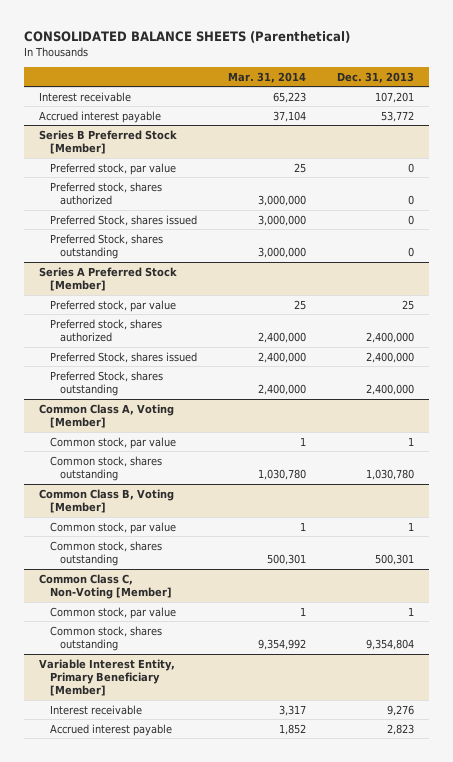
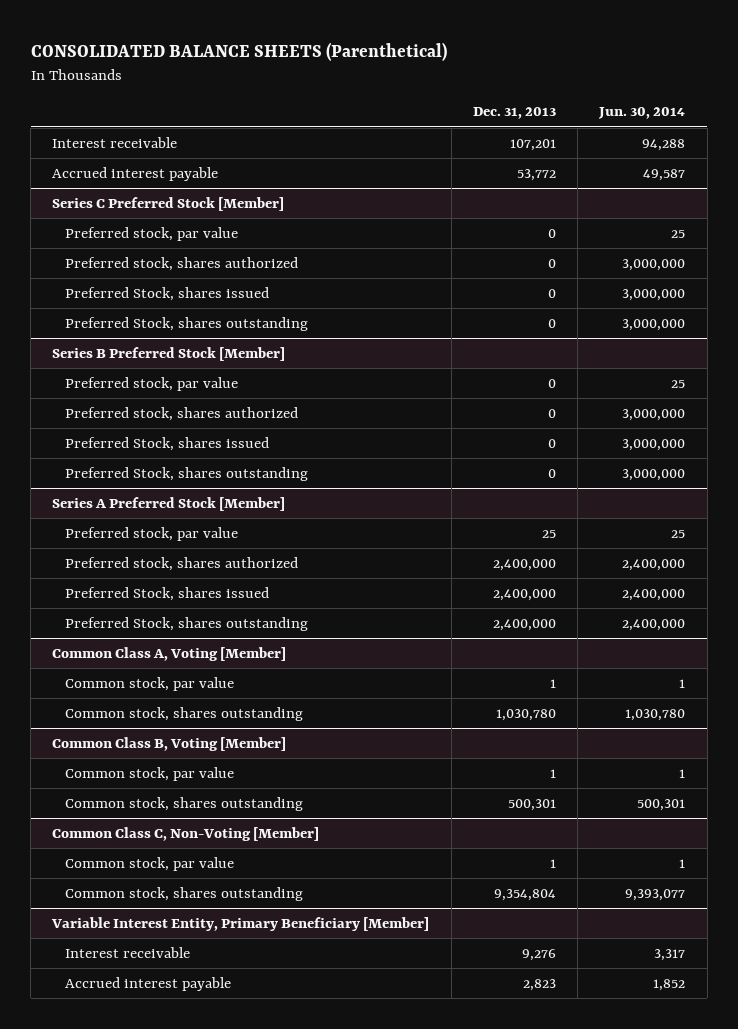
- | Mar. 31, 2014 | Dec. 31, 2013
+ | Dec. 31, 2013 | Jun. 30, 2014
+ Series C Preferred Stock [Member]
+ Preferred stock, par value | 0 | 25
+ Preferred stock, shares authorized | 0 | 3,000,000
+ Preferred Stock, shares issued | 0 | 3,000,000
+ Preferred Stock, shares outstanding | 0 | 3,000,000

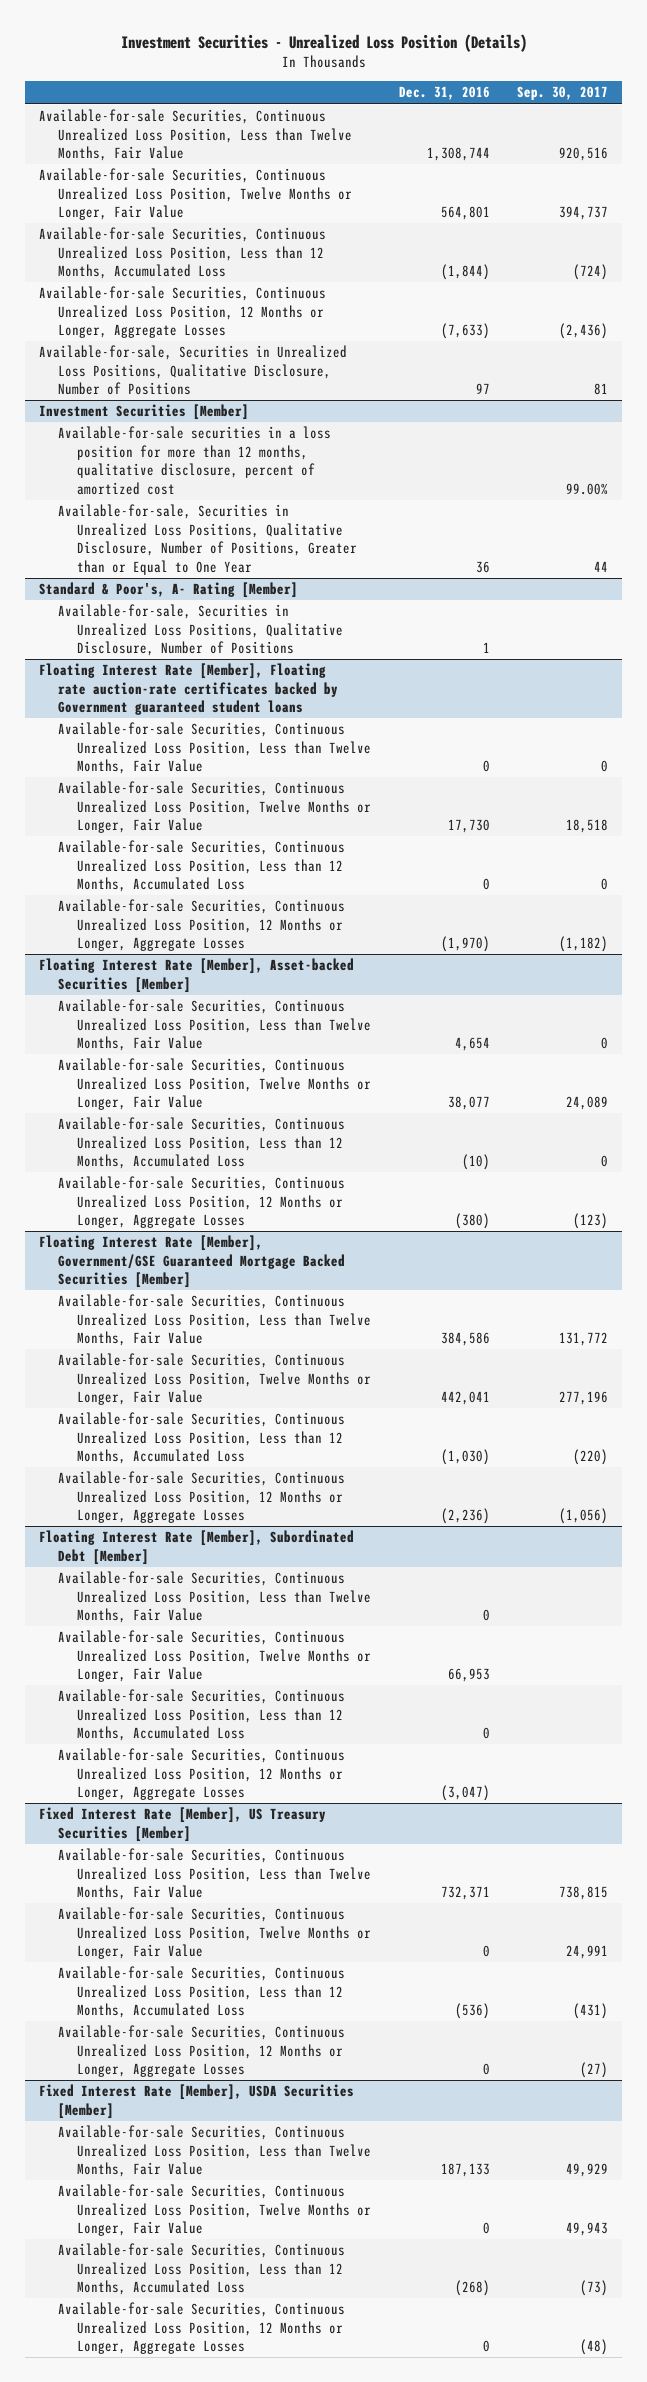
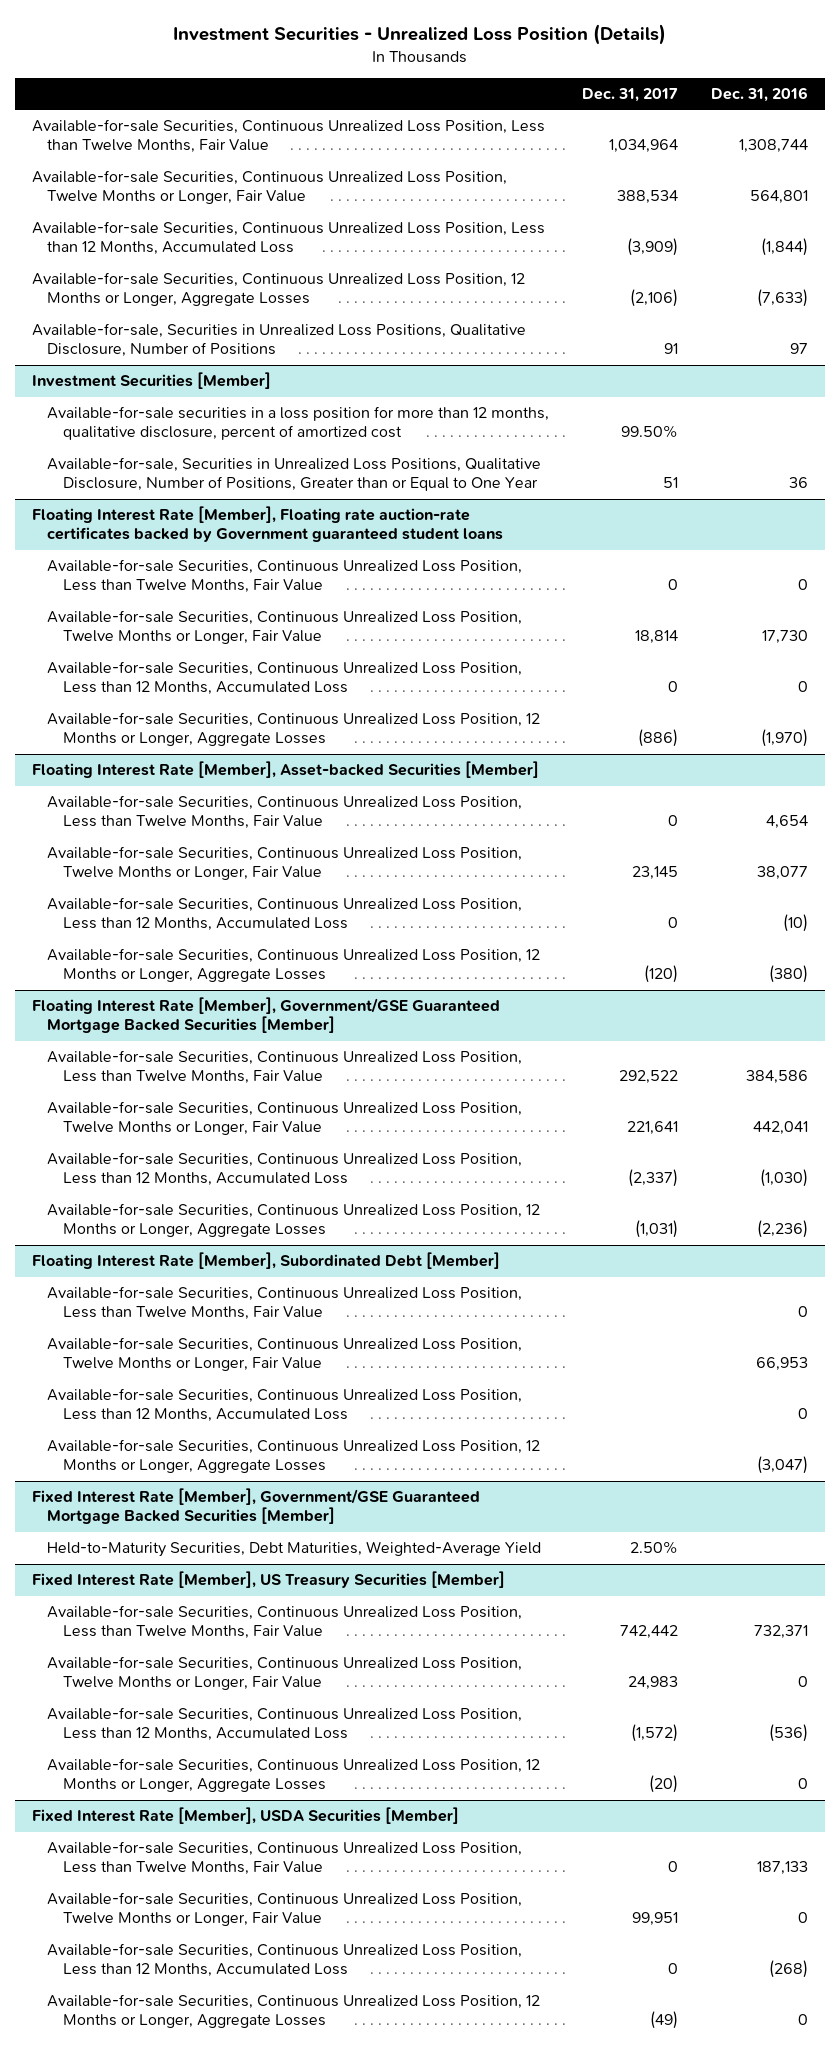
- | Dec. 31, 2016 | Sep. 30, 2017
+ | Dec. 31, 2017 | Dec. 31, 2016
- Standard & Poor's, A- Rating [Member]
- Available-for-sale, Securities in Unrealized Loss Positions, Qualitative Disclosure, Number of Positions | 1 |
+ Fixed Interest Rate [Member], Government/GSE Guaranteed Mortgage Backed Securities [Member]
+ Held-to-Maturity Securities, Debt Maturities, Weighted-Average Yield | 2.50% |

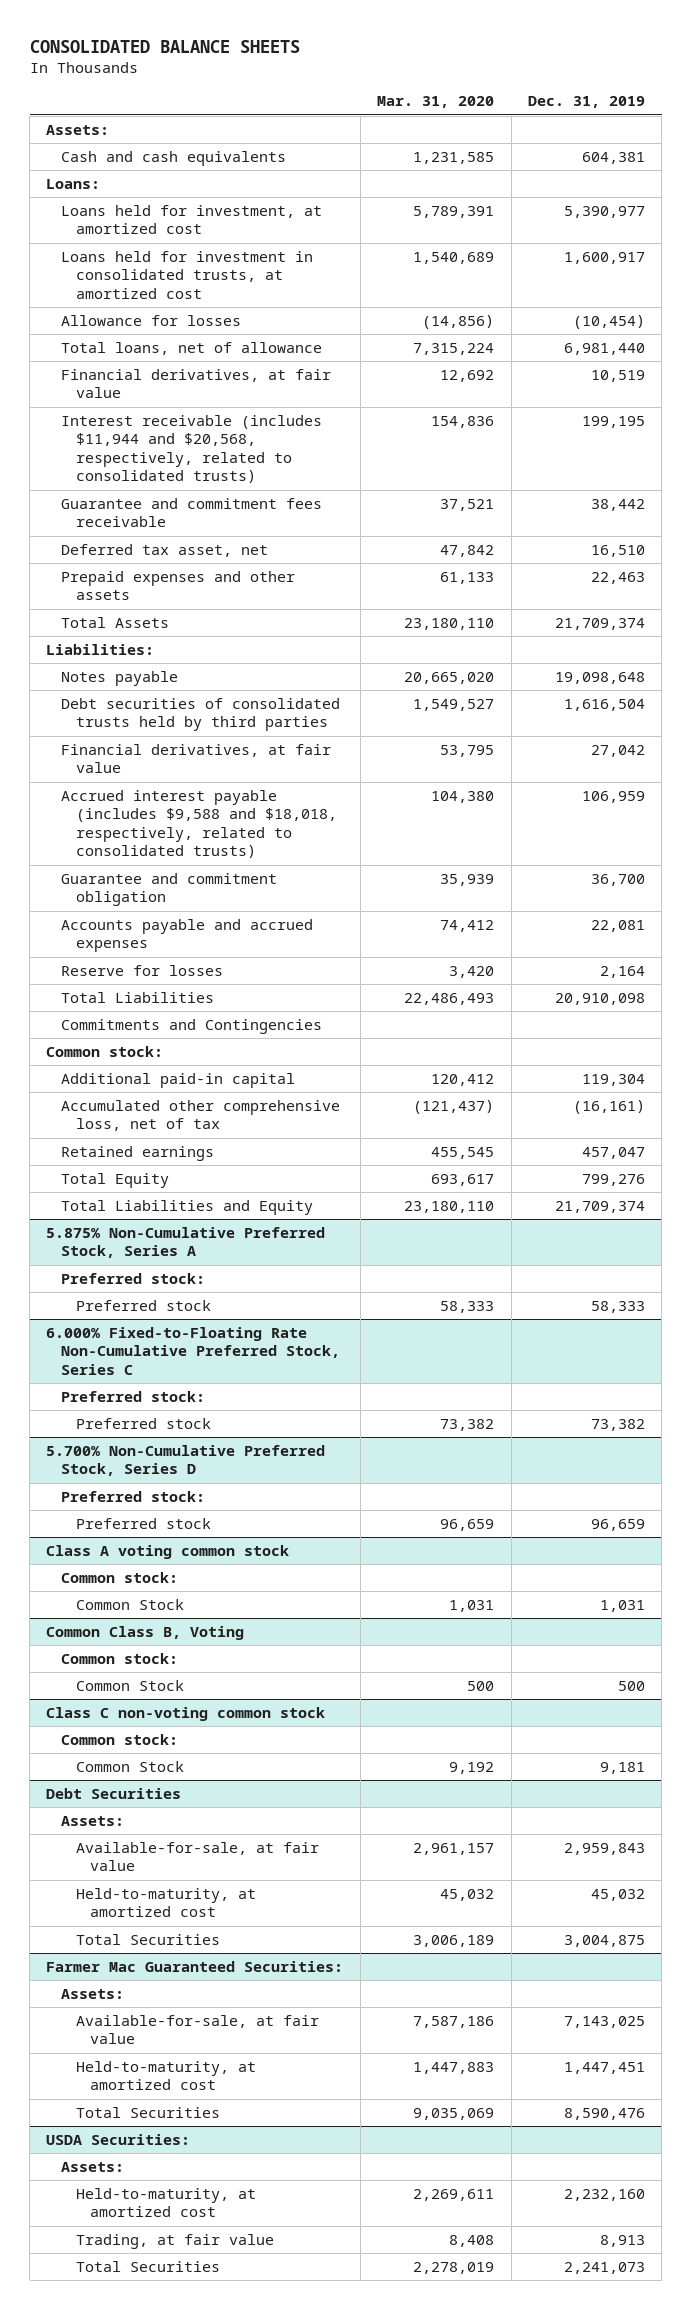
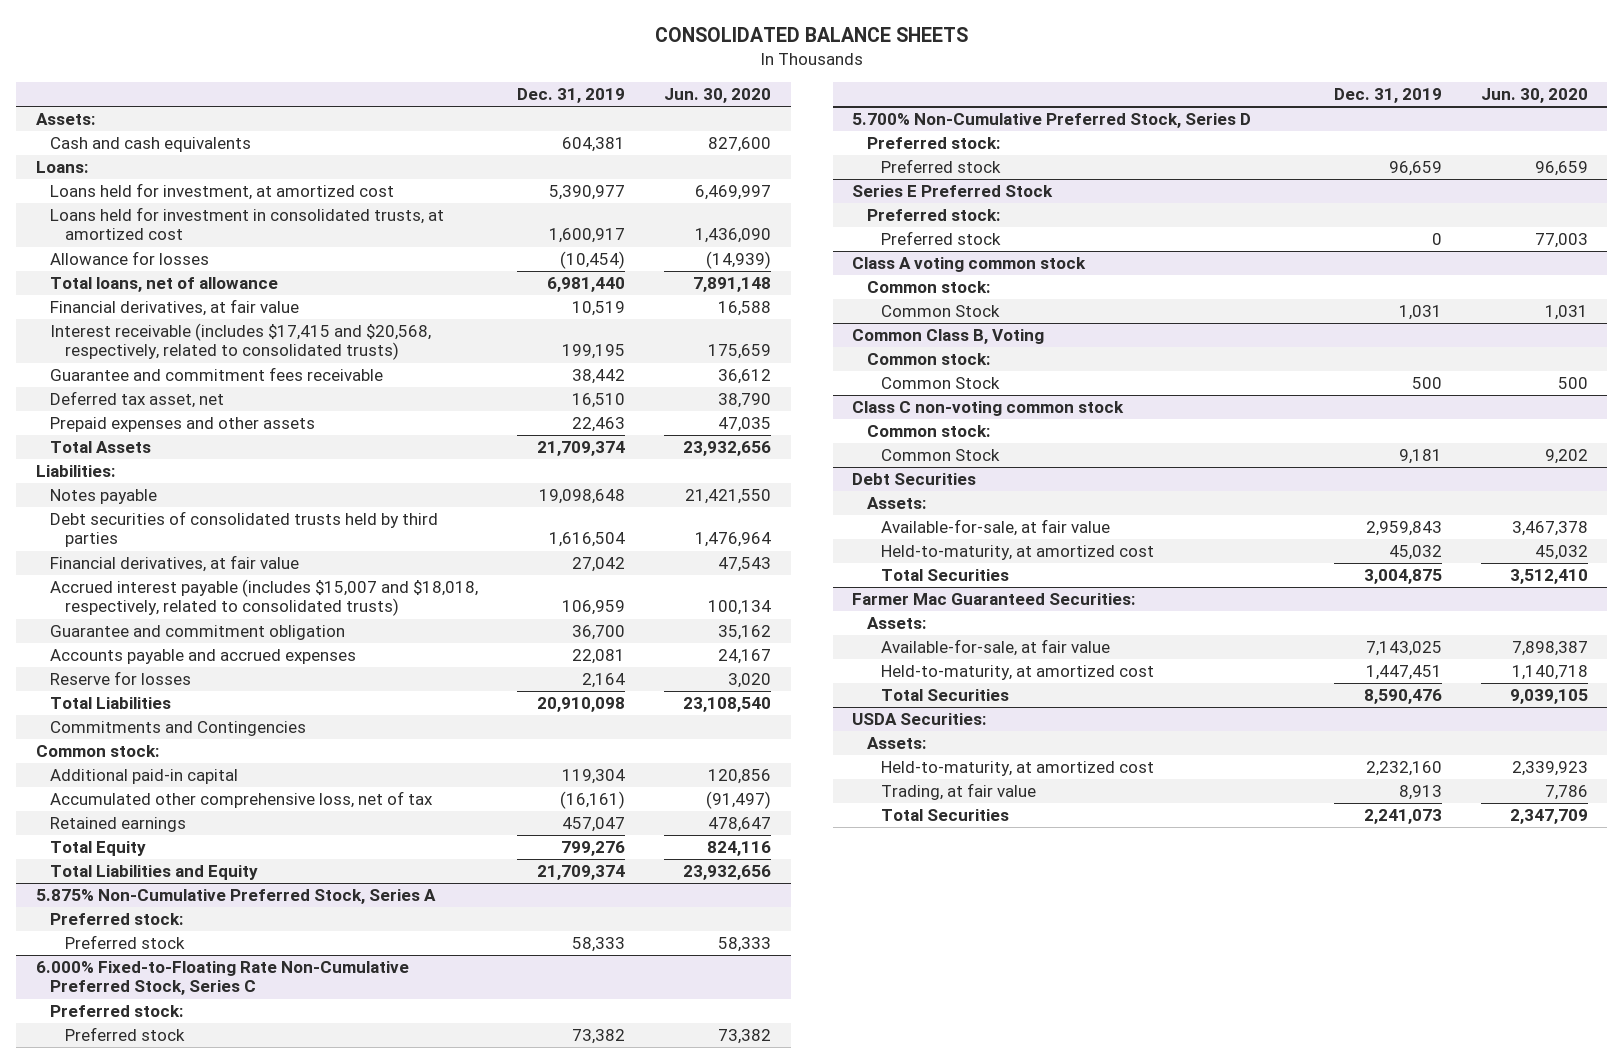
- | Mar. 31, 2020 | Dec. 31, 2019
+ | Dec. 31, 2019 | Jun. 30, 2020
- Interest receivable (includes $11,944 and $20,568, respectively, related to consolidated trusts) | 154,836 | 199,195
+ Interest receivable (includes $17,415 and $20,568, respectively, related to consolidated trusts) | 199,195 | 175,659
- Accrued interest payable (includes $9,588 and $18,018, respectively, related to consolidated trusts) | 104,380 | 106,959
+ Accrued interest payable (includes $15,007 and $18,018, respectively, related to consolidated trusts) | 106,959 | 100,134
+ Series E Preferred Stock
+ Preferred stock:
+ Preferred stock | 0 | 77,003

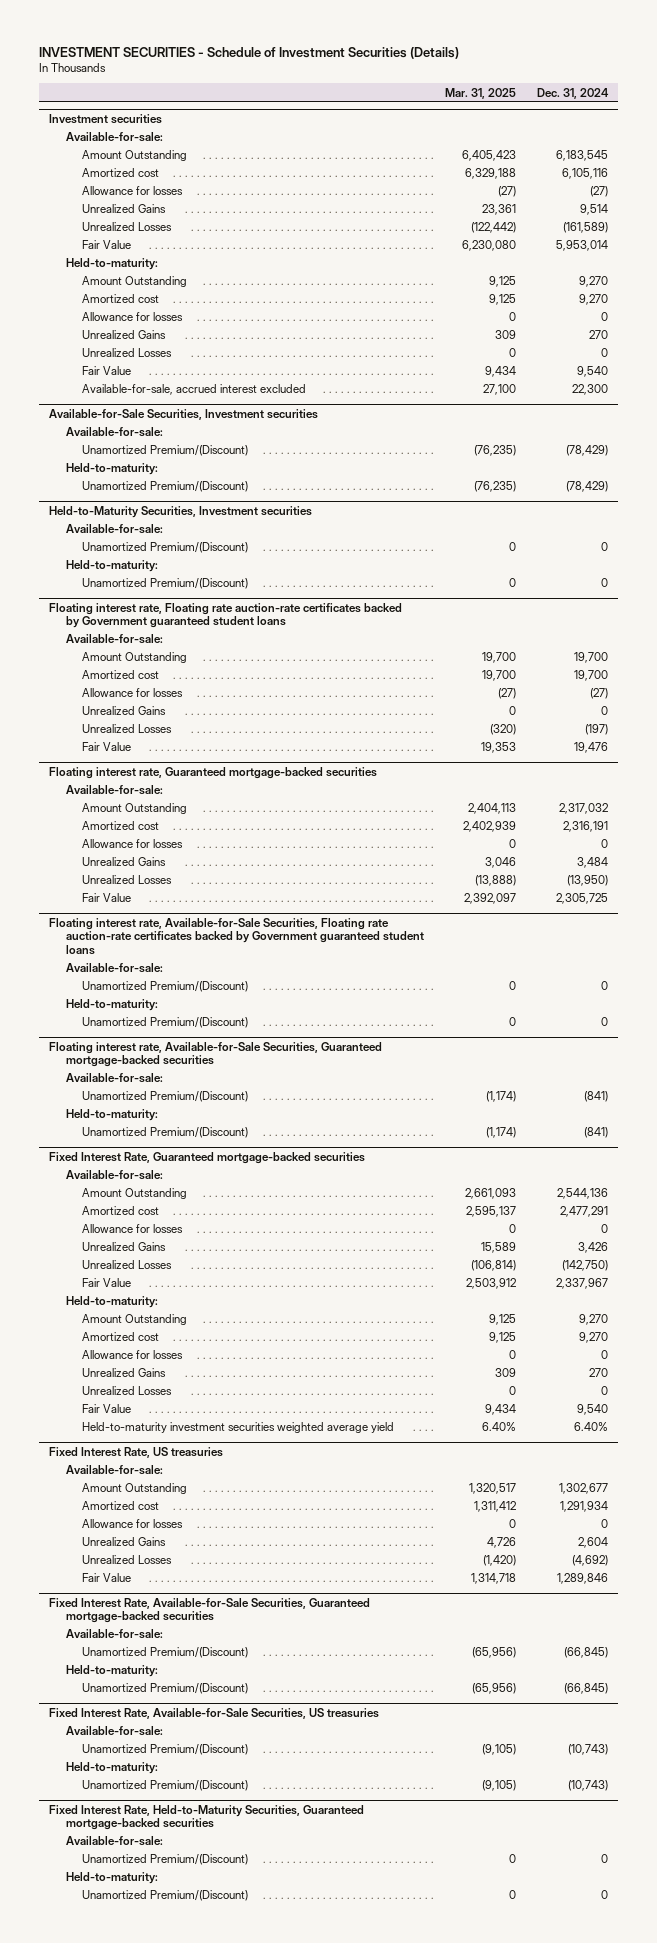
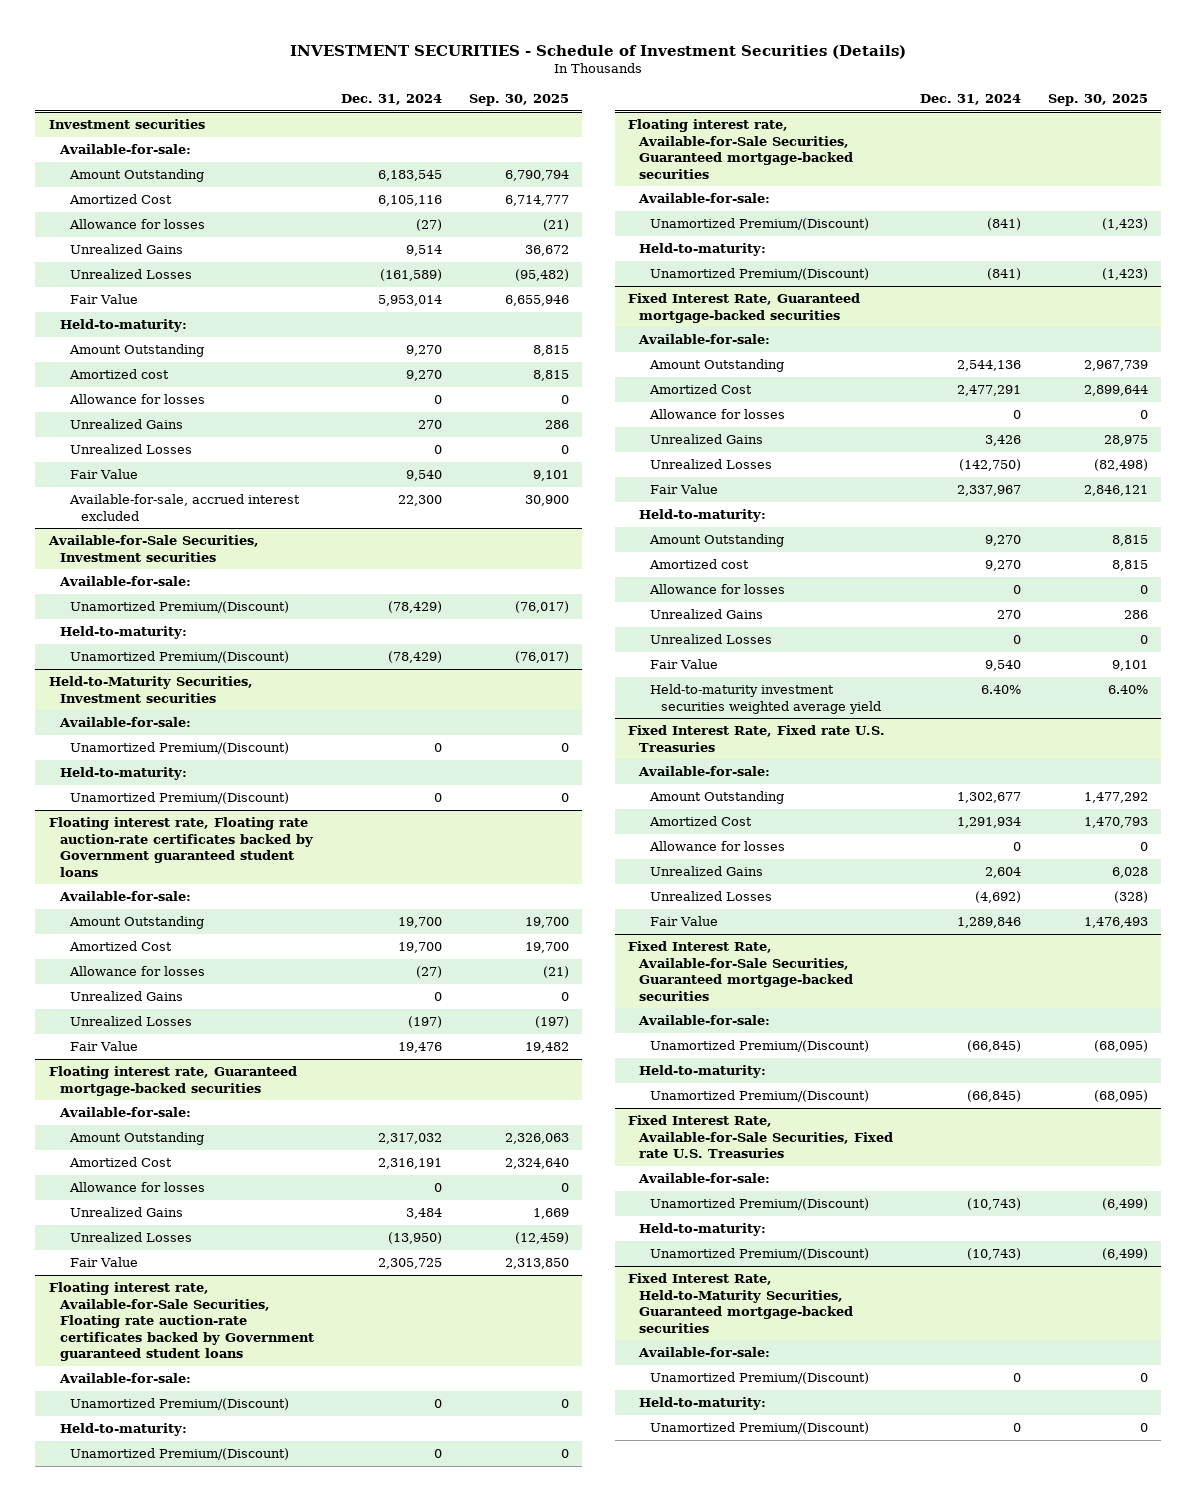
- | Mar. 31, 2025 | Dec. 31, 2024
+ | Dec. 31, 2024 | Sep. 30, 2025
@ Investment securities
- Amortized cost | 6,329,188 | 6,105,116
+ Amortized Cost | 6,105,116 | 6,714,777
@ Floating interest rate, Floating rate auction-rate certificates backed by Government guaranteed student loans
- Amortized cost | 19,700 | 19,700
+ Amortized Cost | 19,700 | 19,700
@ Floating interest rate, Guaranteed mortgage-backed securities
- Amortized cost | 2,402,939 | 2,316,191
+ Amortized Cost | 2,316,191 | 2,324,640
@ Fixed Interest Rate, Guaranteed mortgage-backed securities
- Amortized cost | 2,595,137 | 2,477,291
+ Amortized Cost | 2,477,291 | 2,899,644
- Fixed Interest Rate, US treasuries
+ Fixed Interest Rate, Fixed rate U.S. Treasuries
- Amortized cost | 1,311,412 | 1,291,934
+ Amortized Cost | 1,291,934 | 1,470,793
- Fixed Interest Rate, Available-for-Sale Securities, US treasuries
+ Fixed Interest Rate, Available-for-Sale Securities, Fixed rate U.S. Treasuries

